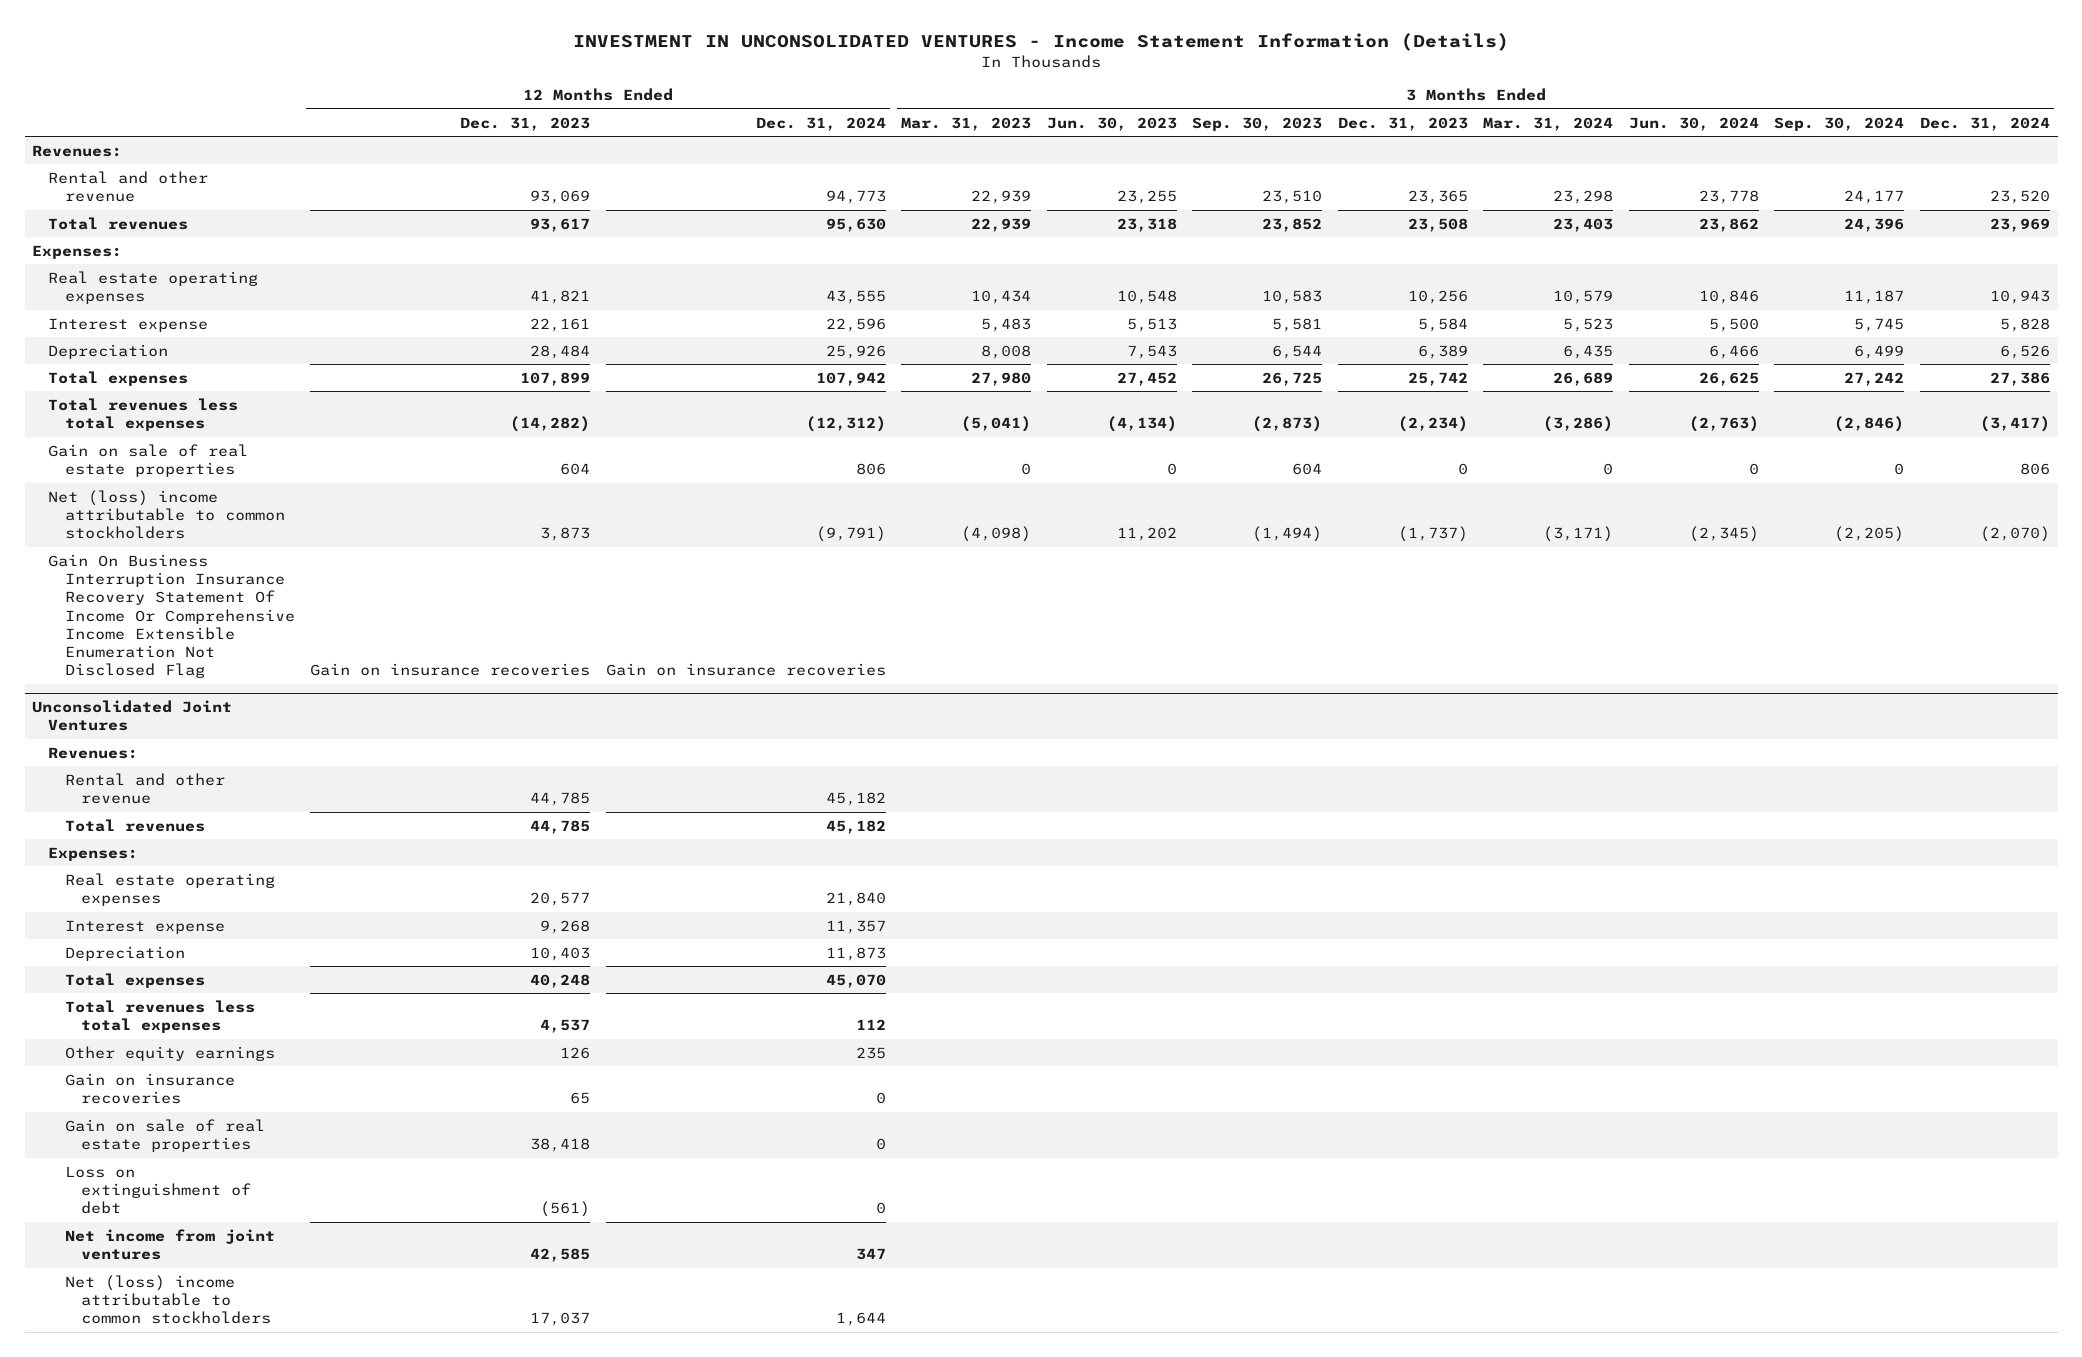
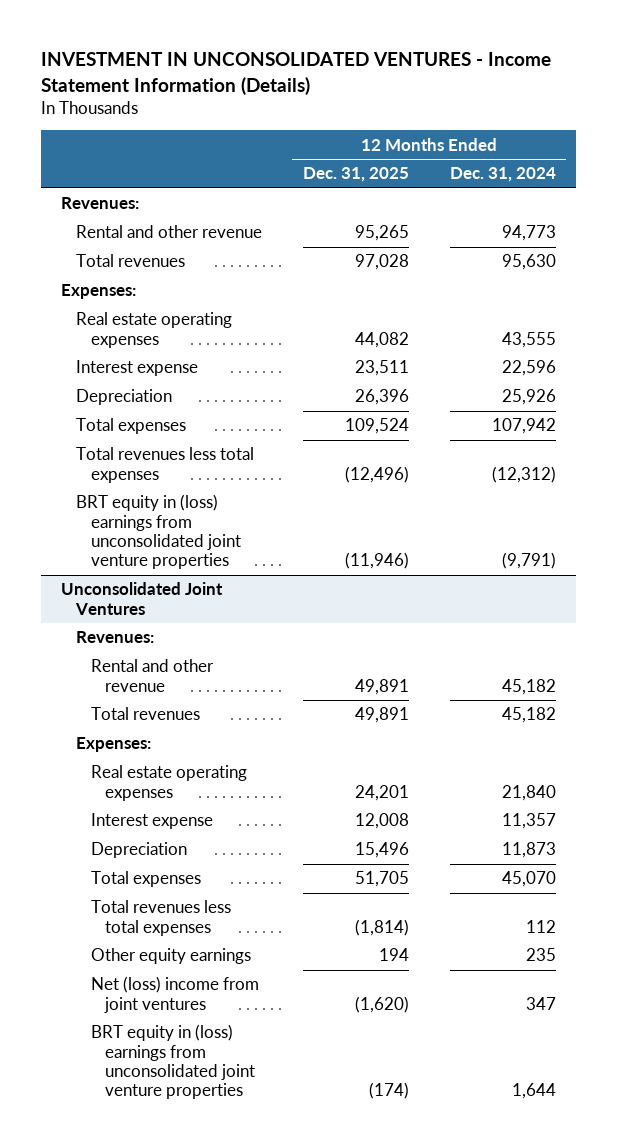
- | 12 Months Ended Dec. 31, 2023 | 12 Months Ended Dec. 31, 2024 | 3 Months Ended Mar. 31, 2023 | 3 Months Ended Jun. 30, 2023 | 3 Months Ended Sep. 30, 2023 | 3 Months Ended Dec. 31, 2023 | 3 Months Ended Mar. 31, 2024 | 3 Months Ended Jun. 30, 2024 | 3 Months Ended Sep. 30, 2024 | 3 Months Ended Dec. 31, 2024
+ | 12 Months Ended Dec. 31, 2025 | 12 Months Ended Dec. 31, 2024
- Gain on sale of real estate properties | 604 | 806 | 0 | 0 | 604 | 0 | 0 | 0 | 0 | 806
- Net (loss) income attributable to common stockholders | 3,873 | (9,791) | (4,098) | 11,202 | (1,494) | (1,737) | (3,171) | (2,345) | (2,205) | (2,070)
- Gain On Business Interruption Insurance Recovery Statement Of Income Or Comprehensive Income Extensible Enumeration Not Disclosed Flag | Gain on insurance recoveries | Gain on insurance recoveries | | | | | | | |
+ BRT equity in (loss) earnings from unconsolidated joint venture properties | (11,946) | (9,791)
@ Unconsolidated Joint Ventures
- Gain on insurance recoveries | 65 | 0 | | | | | | | |
- Gain on sale of real estate properties | 38,418 | 0 | | | | | | | |
- Loss on extinguishment of debt | (561) | 0 | | | | | | | |
- Net income from joint ventures | 42,585 | 347 | | | | | | | |
- Net (loss) income attributable to common stockholders | 17,037 | 1,644 | | | | | | | |
+ Net (loss) income from joint ventures | (1,620) | 347
+ BRT equity in (loss) earnings from unconsolidated joint venture properties | (174) | 1,644

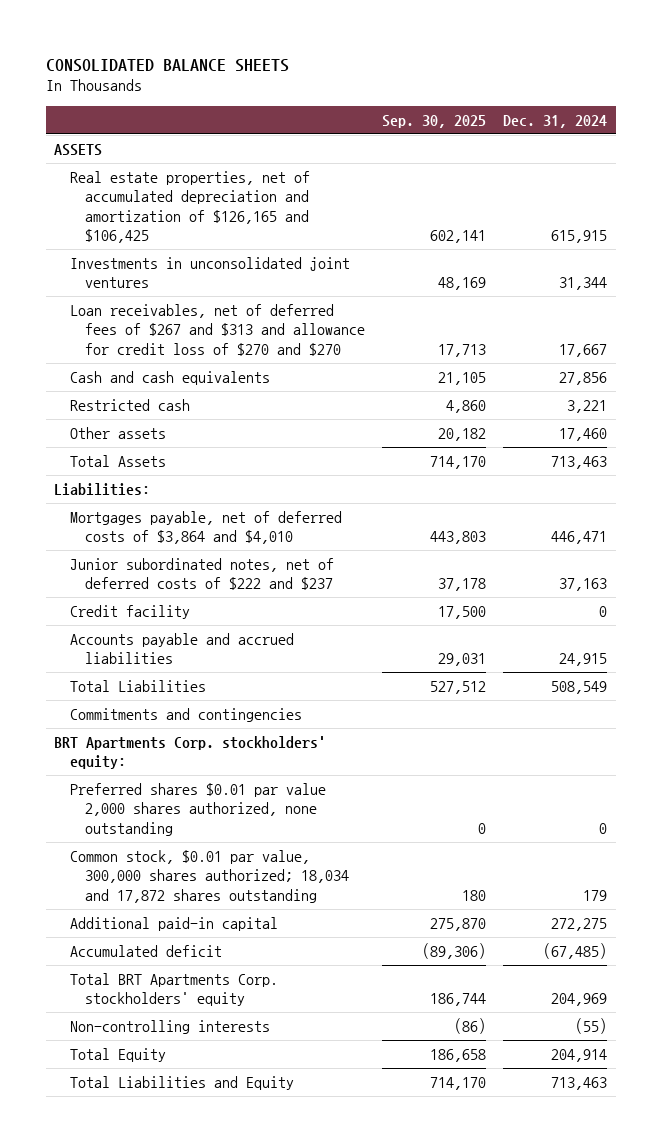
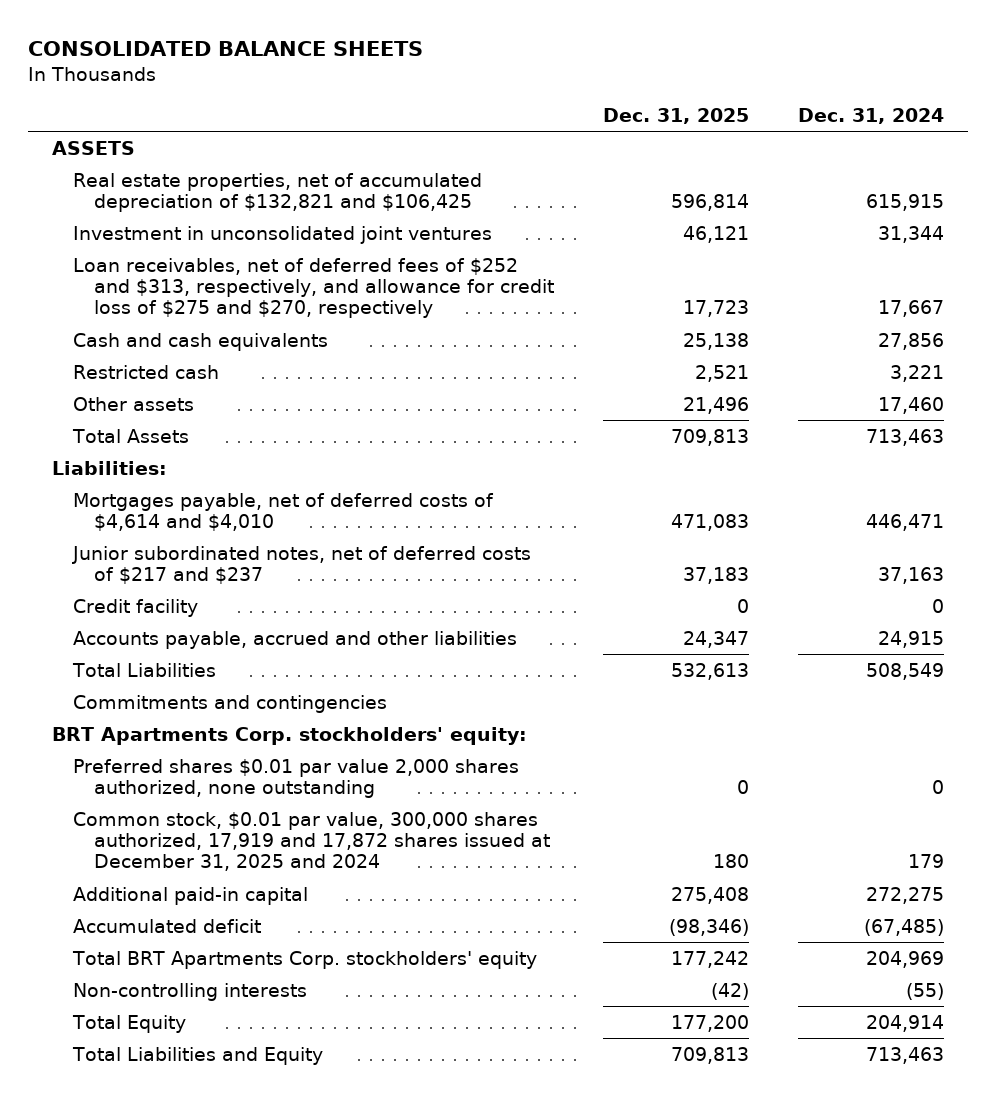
- | Sep. 30, 2025 | Dec. 31, 2024
+ | Dec. 31, 2025 | Dec. 31, 2024
- Real estate properties, net of accumulated depreciation and amortization of $126,165 and $106,425 | 602,141 | 615,915
- Investments in unconsolidated joint ventures | 48,169 | 31,344
- Loan receivables, net of deferred fees of $267 and $313 and allowance for credit loss of $270 and $270 | 17,713 | 17,667
+ Real estate properties, net of accumulated depreciation of $132,821 and $106,425 | 596,814 | 615,915
+ Investment in unconsolidated joint ventures | 46,121 | 31,344
+ Loan receivables, net of deferred fees of $252 and $313, respectively, and allowance for credit loss of $275 and $270, respectively | 17,723 | 17,667
- Mortgages payable, net of deferred costs of $3,864 and $4,010 | 443,803 | 446,471
- Junior subordinated notes, net of deferred costs of $222 and $237 | 37,178 | 37,163
+ Mortgages payable, net of deferred costs of $4,614 and $4,010 | 471,083 | 446,471
+ Junior subordinated notes, net of deferred costs of $217 and $237 | 37,183 | 37,163
- Accounts payable and accrued liabilities | 29,031 | 24,915
+ Accounts payable, accrued and other liabilities | 24,347 | 24,915
- Common stock, $0.01 par value, 300,000 shares authorized; 18,034 and 17,872 shares outstanding | 180 | 179
+ Common stock, $0.01 par value, 300,000 shares authorized, 17,919 and 17,872 shares issued at December 31, 2025 and 2024 | 180 | 179

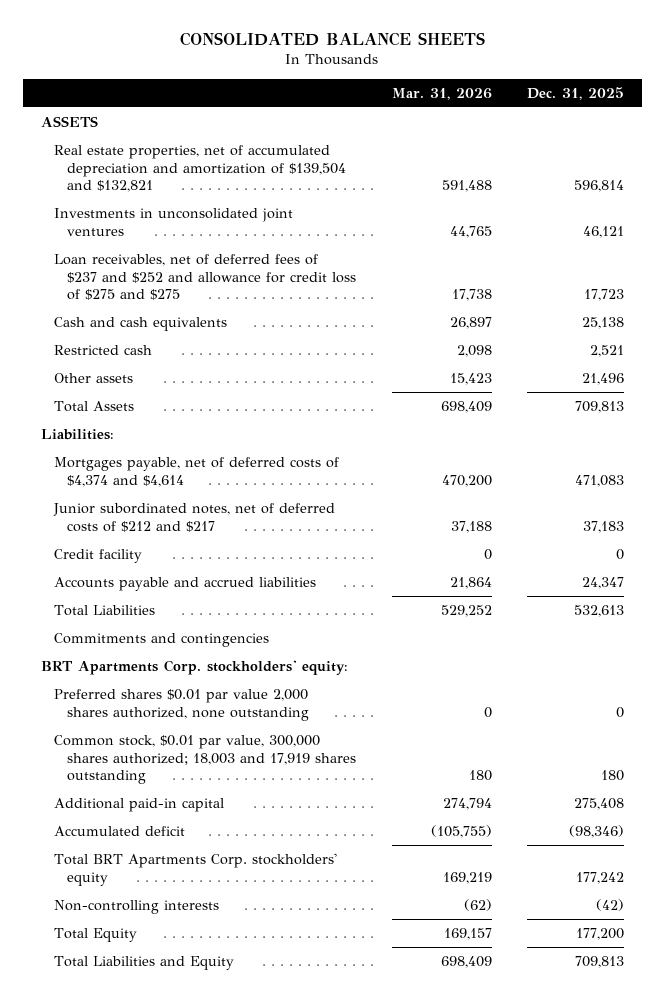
- | Dec. 31, 2025 | Dec. 31, 2024
+ | Mar. 31, 2026 | Dec. 31, 2025
- Real estate properties, net of accumulated depreciation of $132,821 and $106,425 | 596,814 | 615,915
- Investment in unconsolidated joint ventures | 46,121 | 31,344
- Loan receivables, net of deferred fees of $252 and $313, respectively, and allowance for credit loss of $275 and $270, respectively | 17,723 | 17,667
+ Real estate properties, net of accumulated depreciation and amortization of $139,504 and $132,821 | 591,488 | 596,814
+ Investments in unconsolidated joint ventures | 44,765 | 46,121
+ Loan receivables, net of deferred fees of $237 and $252 and allowance for credit loss of $275 and $275 | 17,738 | 17,723
- Mortgages payable, net of deferred costs of $4,614 and $4,010 | 471,083 | 446,471
- Junior subordinated notes, net of deferred costs of $217 and $237 | 37,183 | 37,163
+ Mortgages payable, net of deferred costs of $4,374 and $4,614 | 470,200 | 471,083
+ Junior subordinated notes, net of deferred costs of $212 and $217 | 37,188 | 37,183
- Accounts payable, accrued and other liabilities | 24,347 | 24,915
+ Accounts payable and accrued liabilities | 21,864 | 24,347
- Common stock, $0.01 par value, 300,000 shares authorized, 17,919 and 17,872 shares issued at December 31, 2025 and 2024 | 180 | 179
+ Common stock, $0.01 par value, 300,000 shares authorized; 18,003 and 17,919 shares outstanding | 180 | 180

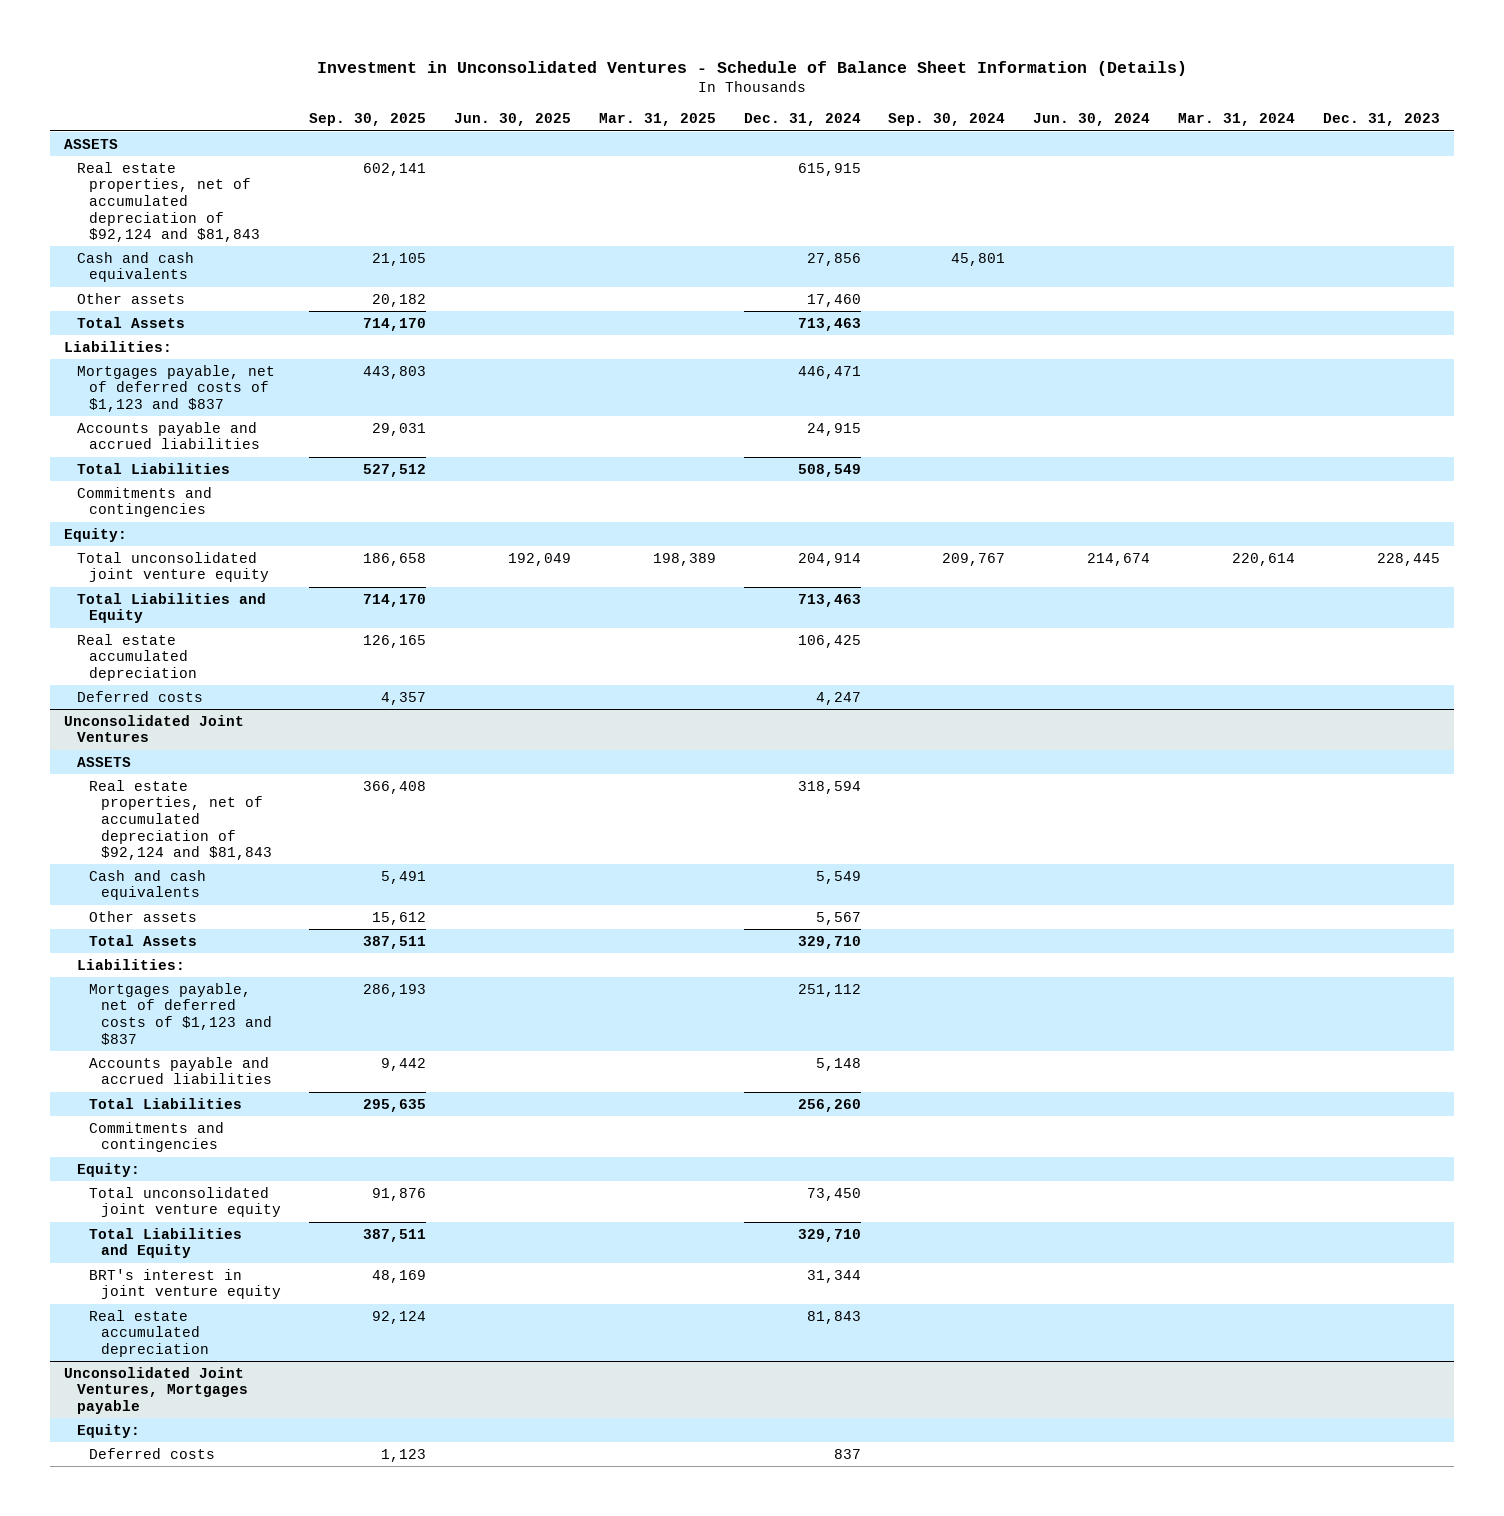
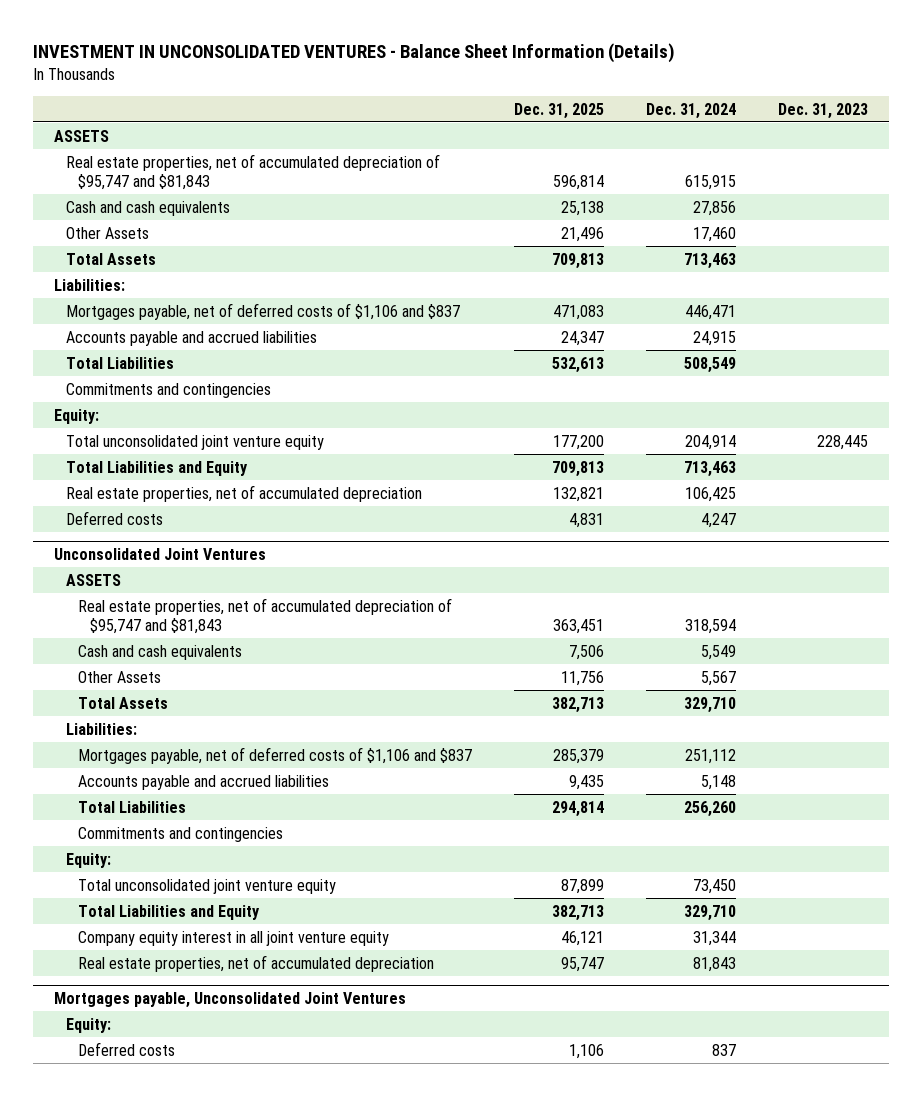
- Investment in Unconsolidated Ventures - Schedule of Balance Sheet Information (Details)
+ INVESTMENT IN UNCONSOLIDATED VENTURES - Balance Sheet Information (Details)
- | Sep. 30, 2025 | Jun. 30, 2025 | Mar. 31, 2025 | Dec. 31, 2024 | Sep. 30, 2024 | Jun. 30, 2024 | Mar. 31, 2024 | Dec. 31, 2023
+ | Dec. 31, 2025 | Dec. 31, 2024 | Dec. 31, 2023
- Real estate properties, net of accumulated depreciation of $92,124 and $81,843 | 602,141 | | | 615,915 | | | |
+ Real estate properties, net of accumulated depreciation of $95,747 and $81,843 | 596,814 | 615,915 |
- Other assets | 20,182 | | | 17,460 | | | |
+ Other Assets | 21,496 | 17,460 |
- Mortgages payable, net of deferred costs of $1,123 and $837 | 443,803 | | | 446,471 | | | |
+ Mortgages payable, net of deferred costs of $1,106 and $837 | 471,083 | 446,471 |
- Real estate accumulated depreciation | 126,165 | | | 106,425 | | | |
+ Real estate properties, net of accumulated depreciation | 132,821 | 106,425 |
@ Unconsolidated Joint Ventures
- Real estate properties, net of accumulated depreciation of $92,124 and $81,843 | 366,408 | | | 318,594 | | | |
+ Real estate properties, net of accumulated depreciation of $95,747 and $81,843 | 363,451 | 318,594 |
- Other assets | 15,612 | | | 5,567 | | | |
+ Other Assets | 11,756 | 5,567 |
- Mortgages payable, net of deferred costs of $1,123 and $837 | 286,193 | | | 251,112 | | | |
+ Mortgages payable, net of deferred costs of $1,106 and $837 | 285,379 | 251,112 |
- BRT's interest in joint venture equity | 48,169 | | | 31,344 | | | |
- Real estate accumulated depreciation | 92,124 | | | 81,843 | | | |
- Unconsolidated Joint Ventures, Mortgages payable
@ Unconsolidated Joint Ventures
+ Company equity interest in all joint venture equity | 46,121 | 31,344 |
+ Real estate properties, net of accumulated depreciation | 95,747 | 81,843 |
+ Mortgages payable, Unconsolidated Joint Ventures

